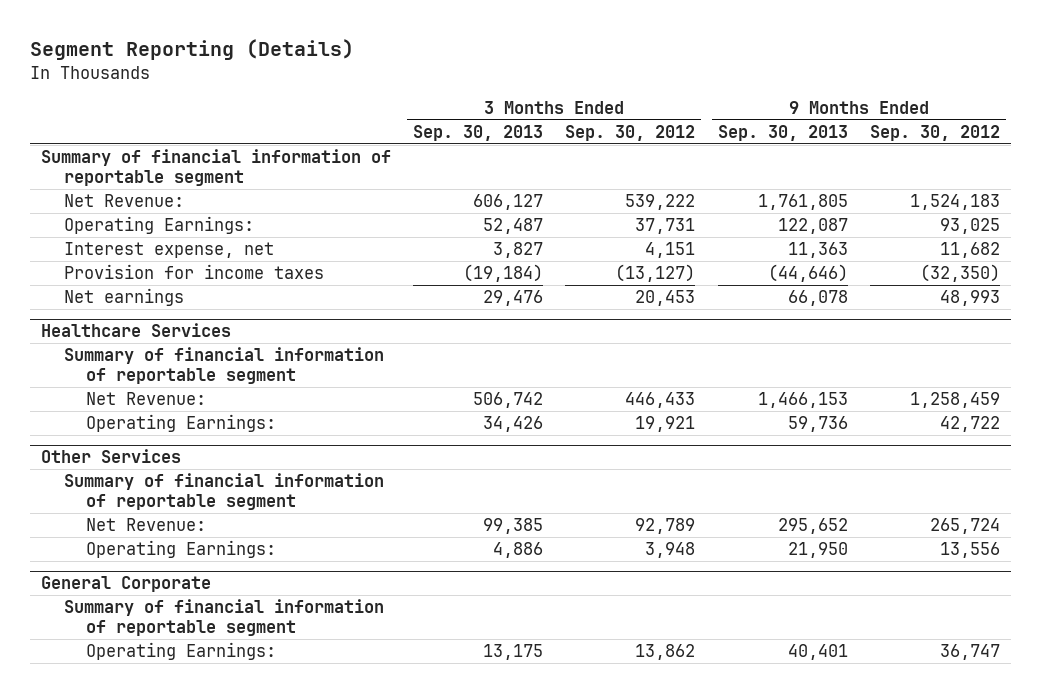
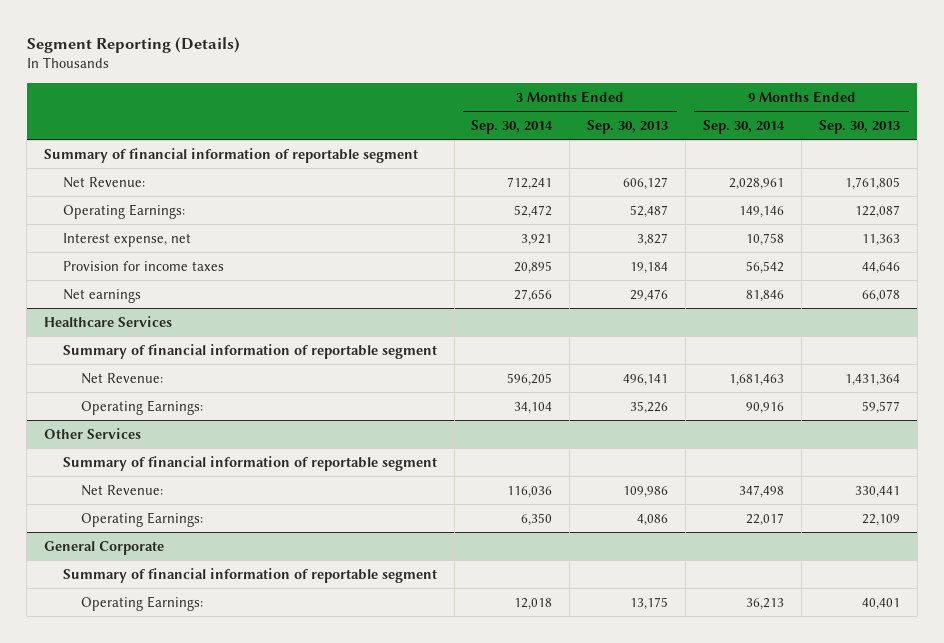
- | 3 Months Ended Sep. 30, 2013 | 3 Months Ended Sep. 30, 2012 | 9 Months Ended Sep. 30, 2013 | 9 Months Ended Sep. 30, 2012
+ | 3 Months Ended Sep. 30, 2014 | 3 Months Ended Sep. 30, 2013 | 9 Months Ended Sep. 30, 2014 | 9 Months Ended Sep. 30, 2013
- Provision for income taxes | (19,184) | (13,127) | (44,646) | (32,350)
+ Provision for income taxes | 20,895 | 19,184 | 56,542 | 44,646
@ Healthcare Services
- Net Revenue: | 506,742 | 446,433 | 1,466,153 | 1,258,459
- Operating Earnings: | 34,426 | 19,921 | 59,736 | 42,722
+ Net Revenue: | 596,205 | 496,141 | 1,681,463 | 1,431,364
+ Operating Earnings: | 34,104 | 35,226 | 90,916 | 59,577
@ Other Services
- Net Revenue: | 99,385 | 92,789 | 295,652 | 265,724
- Operating Earnings: | 4,886 | 3,948 | 21,950 | 13,556
+ Net Revenue: | 116,036 | 109,986 | 347,498 | 330,441
+ Operating Earnings: | 6,350 | 4,086 | 22,017 | 22,109

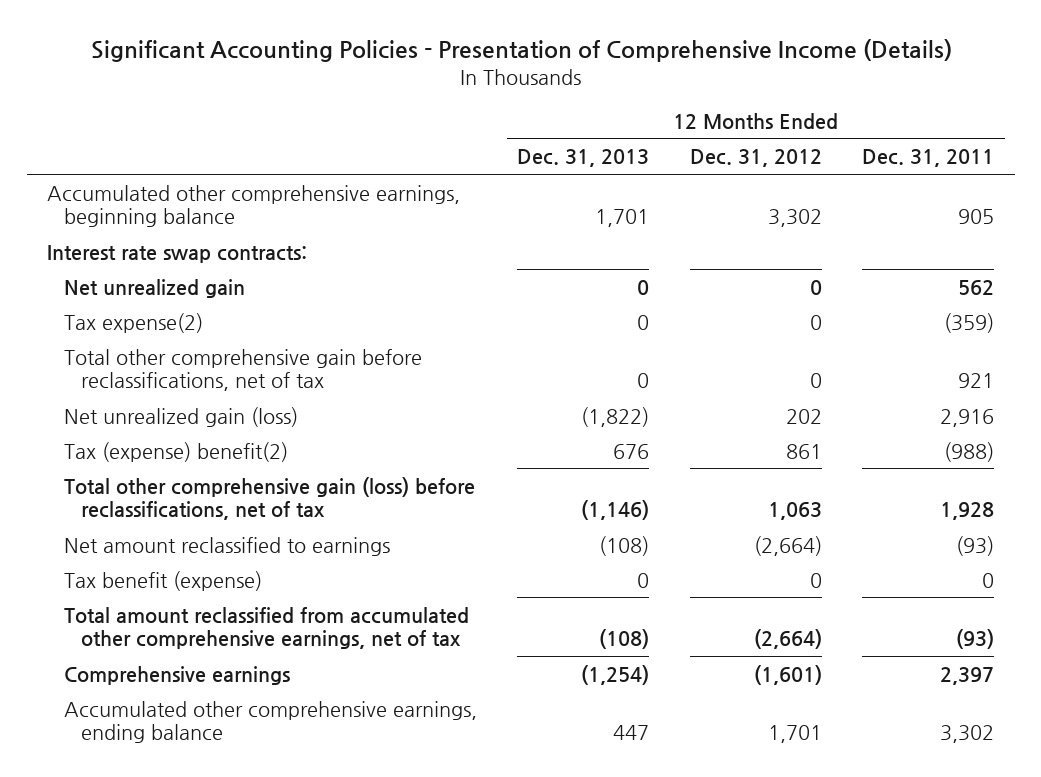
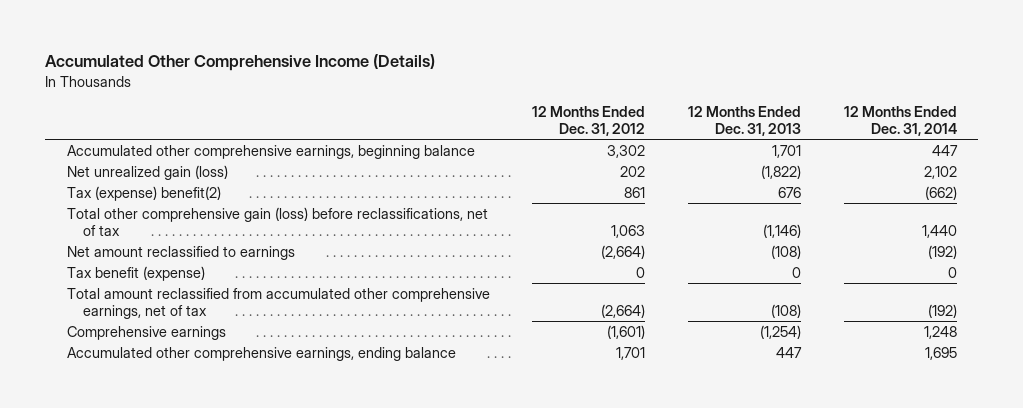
- Significant Accounting Policies - Presentation of Comprehensive Income (Details)
+ Accumulated Other Comprehensive Income (Details)
- | 12 Months Ended Dec. 31, 2013 | 12 Months Ended Dec. 31, 2012 | 12 Months Ended Dec. 31, 2011
+ | 12 Months Ended Dec. 31, 2012 | 12 Months Ended Dec. 31, 2013 | 12 Months Ended Dec. 31, 2014
- Interest rate swap contracts:
- Net unrealized gain | 0 | 0 | 562
- Tax expense(2) | 0 | 0 | (359)
- Total other comprehensive gain before reclassifications, net of tax | 0 | 0 | 921

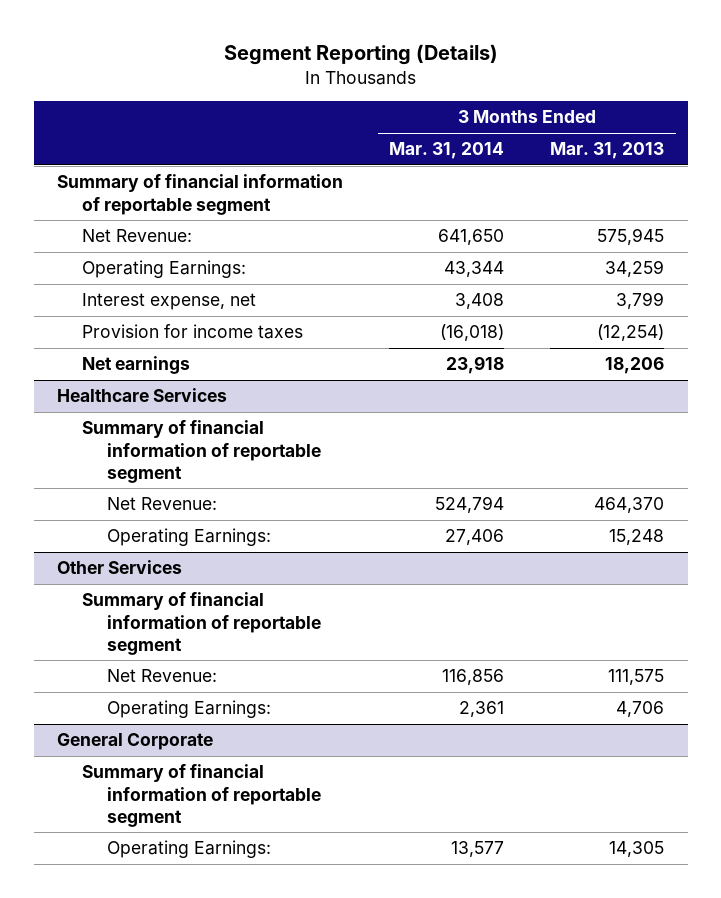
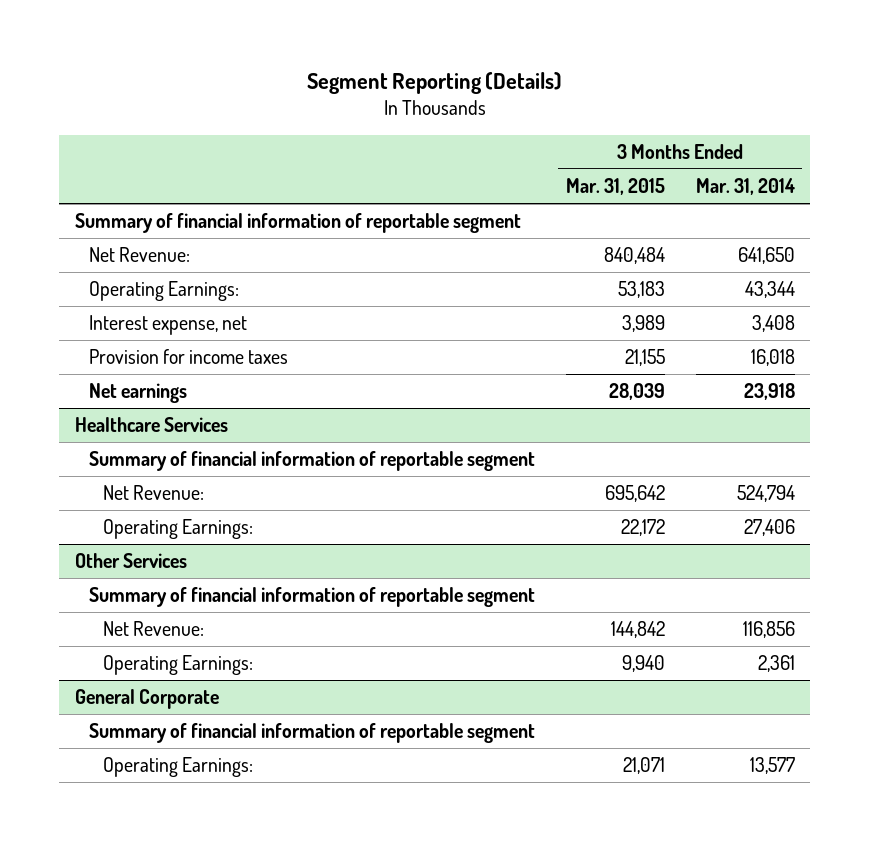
- | 3 Months Ended Mar. 31, 2014 | 3 Months Ended Mar. 31, 2013
+ | 3 Months Ended Mar. 31, 2015 | 3 Months Ended Mar. 31, 2014
- Provision for income taxes | (16,018) | (12,254)
+ Provision for income taxes | 21,155 | 16,018

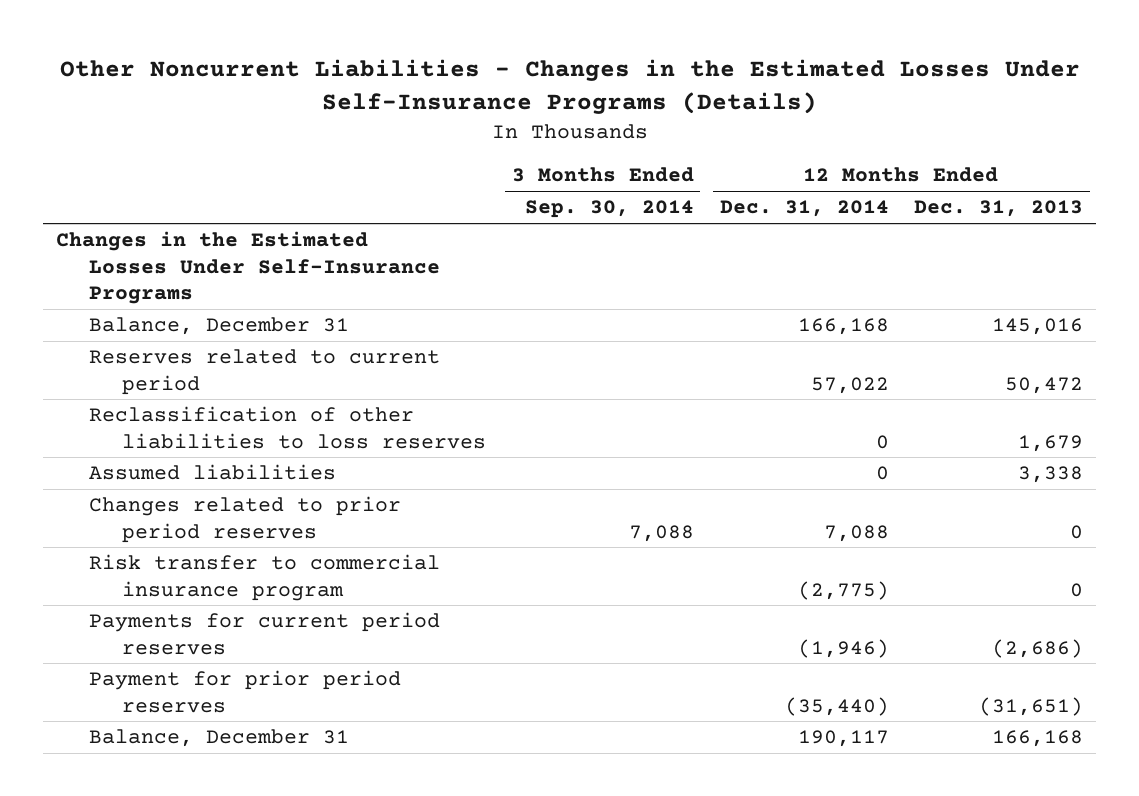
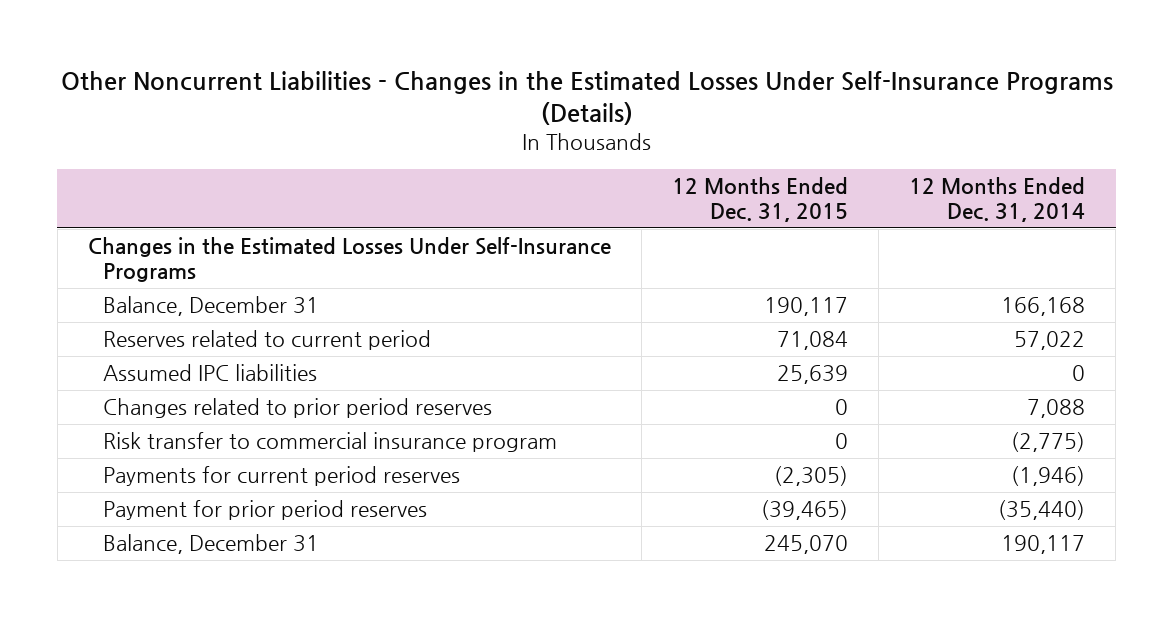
- | 3 Months Ended Sep. 30, 2014 | 12 Months Ended Dec. 31, 2014 | 12 Months Ended Dec. 31, 2013
+ | 12 Months Ended Dec. 31, 2015 | 12 Months Ended Dec. 31, 2014
- Reclassification of other liabilities to loss reserves | | 0 | 1,679
- Assumed liabilities | | 0 | 3,338
+ Assumed IPC liabilities | 25,639 | 0

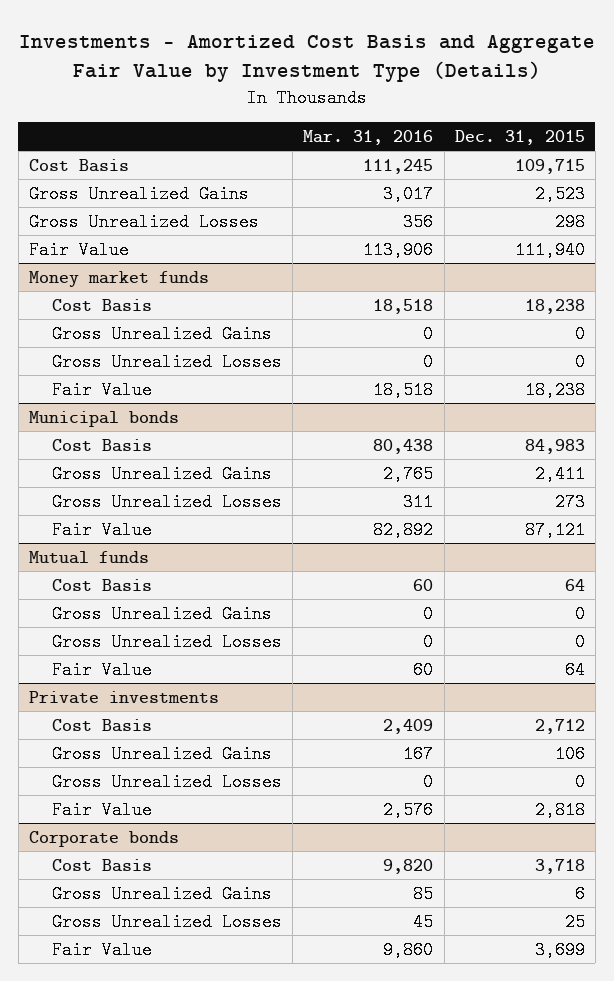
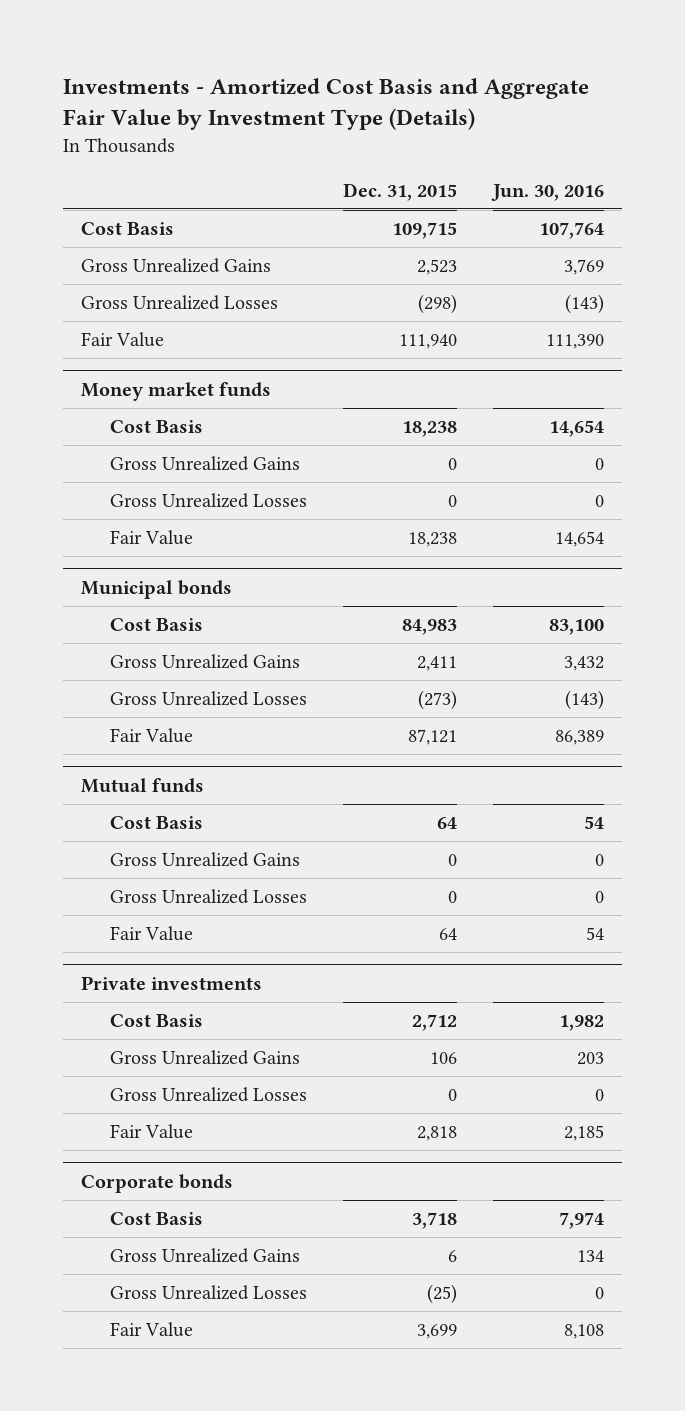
- | Mar. 31, 2016 | Dec. 31, 2015
+ | Dec. 31, 2015 | Jun. 30, 2016
- Gross Unrealized Losses | 356 | 298
+ Gross Unrealized Losses | (298) | (143)
@ Municipal bonds
- Gross Unrealized Losses | 311 | 273
+ Gross Unrealized Losses | (273) | (143)
@ Corporate bonds
- Gross Unrealized Losses | 45 | 25
+ Gross Unrealized Losses | (25) | 0

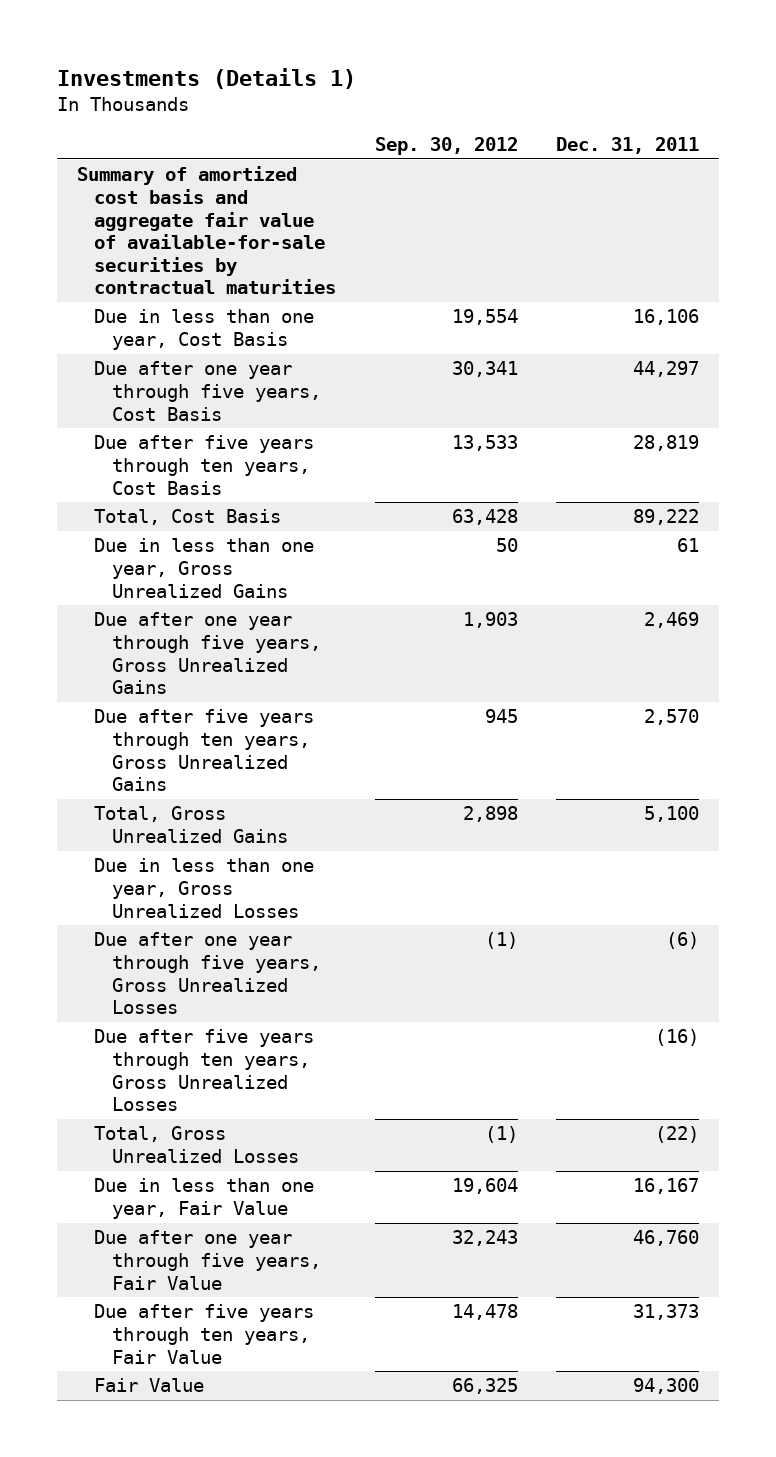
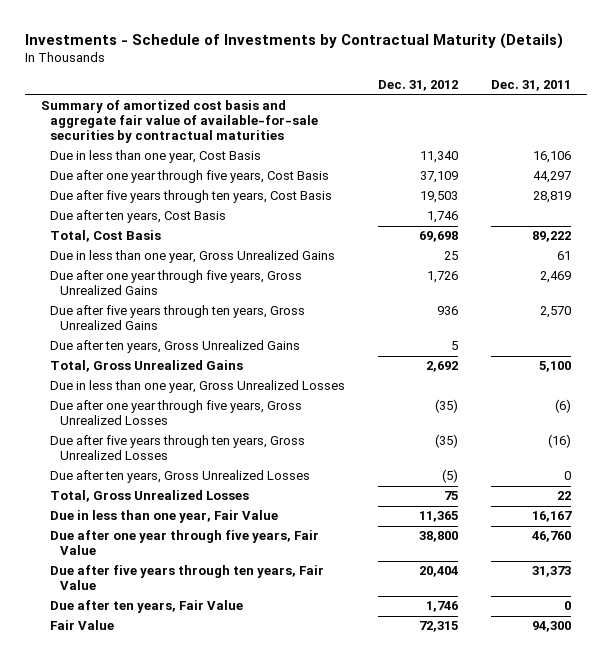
- Investments (Details 1)
+ Investments - Schedule of Investments by Contractual Maturity (Details)
- | Sep. 30, 2012 | Dec. 31, 2011
+ | Dec. 31, 2012 | Dec. 31, 2011
+ Due after ten years, Cost Basis | 1,746 |
+ Due after ten years, Gross Unrealized Gains | 5 |
- Total, Gross Unrealized Losses | (1) | (22)
+ Due after ten years, Gross Unrealized Losses | (5) | 0
+ Total, Gross Unrealized Losses | 75 | 22
+ Due after ten years, Fair Value | 1,746 | 0

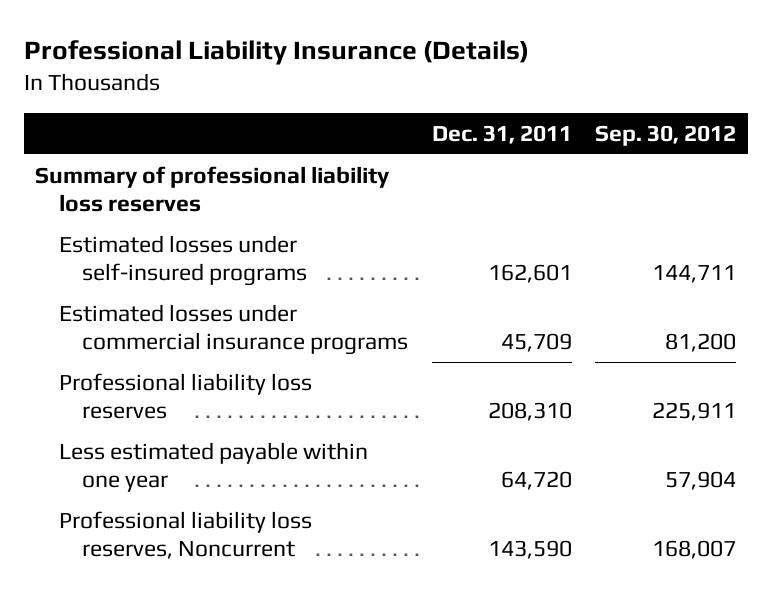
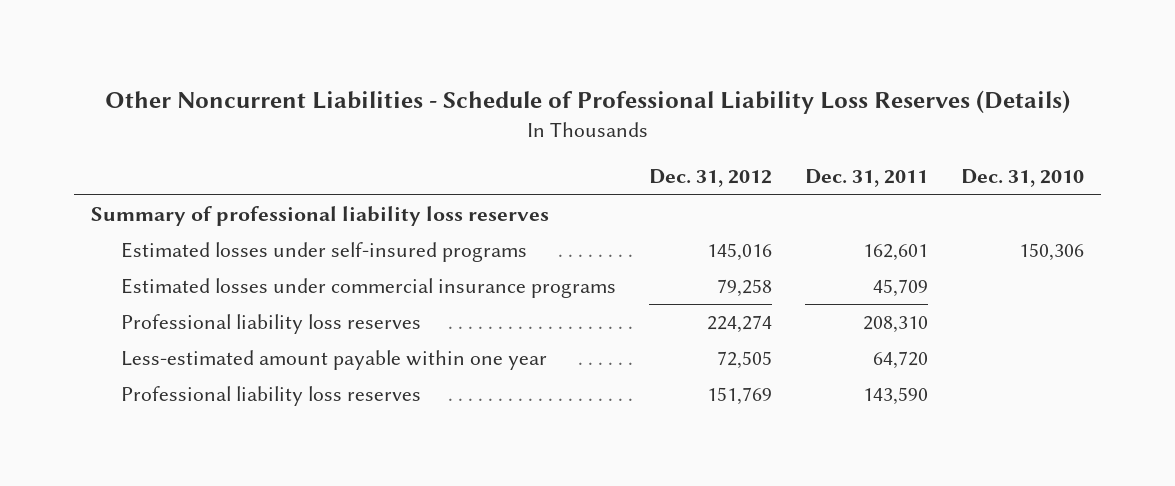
- Professional Liability Insurance (Details)
+ Other Noncurrent Liabilities - Schedule of Professional Liability Loss Reserves (Details)
- | Dec. 31, 2011 | Sep. 30, 2012
+ | Dec. 31, 2012 | Dec. 31, 2011 | Dec. 31, 2010
- Less estimated payable within one year | 64,720 | 57,904
- Professional liability loss reserves, Noncurrent | 143,590 | 168,007
+ Less-estimated amount payable within one year | 72,505 | 64,720 |
+ Professional liability loss reserves | 151,769 | 143,590 |

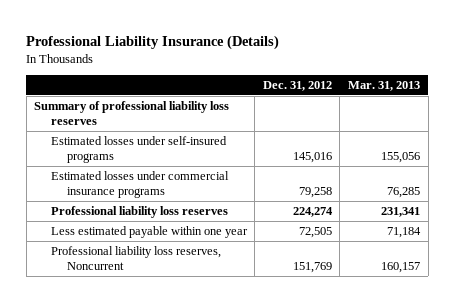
- Other Noncurrent Liabilities - Schedule of Professional Liability Loss Reserves (Details)
+ Professional Liability Insurance (Details)
- | Dec. 31, 2012 | Dec. 31, 2011 | Dec. 31, 2010
+ | Dec. 31, 2012 | Mar. 31, 2013
- Less-estimated amount payable within one year | 72,505 | 64,720 |
- Professional liability loss reserves | 151,769 | 143,590 |
+ Less estimated payable within one year | 72,505 | 71,184
+ Professional liability loss reserves, Noncurrent | 151,769 | 160,157

